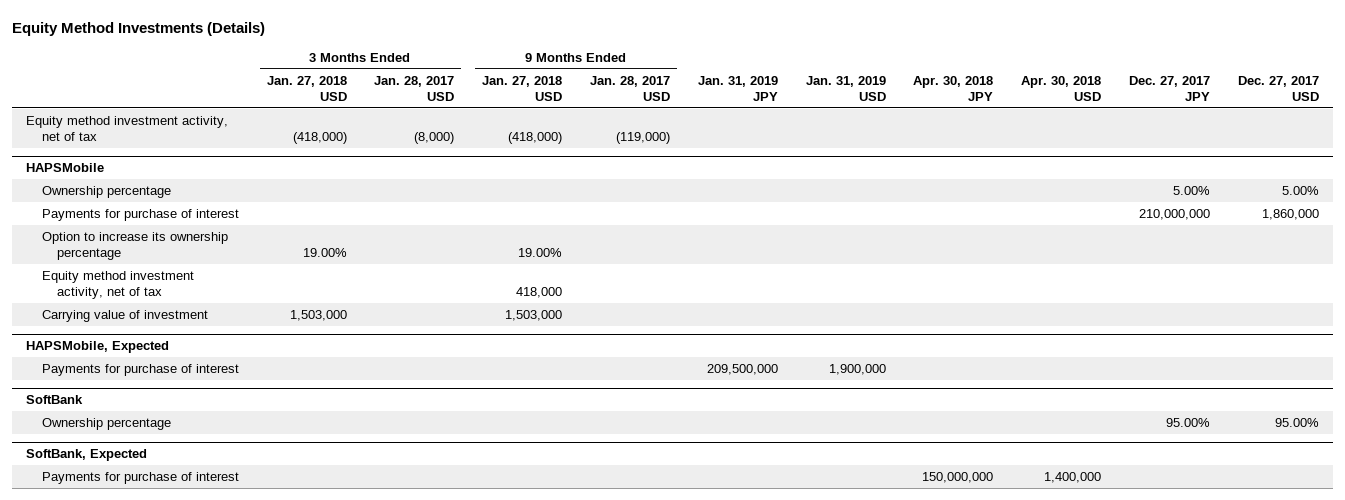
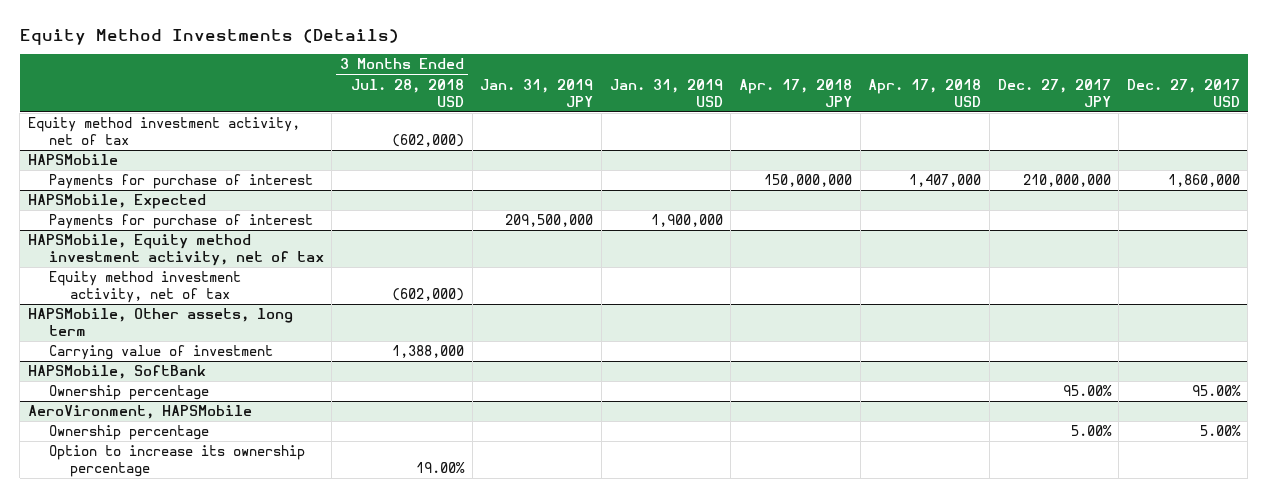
- | 3 Months Ended Jan. 27, 2018 USD | 3 Months Ended Jan. 28, 2017 USD | 9 Months Ended Jan. 27, 2018 USD | 9 Months Ended Jan. 28, 2017 USD | Jan. 31, 2019 JPY | Jan. 31, 2019 USD | Apr. 30, 2018 JPY | Apr. 30, 2018 USD | Dec. 27, 2017 JPY | Dec. 27, 2017 USD
+ | 3 Months Ended Jul. 28, 2018 USD | Jan. 31, 2019 JPY | Jan. 31, 2019 USD | Apr. 17, 2018 JPY | Apr. 17, 2018 USD | Dec. 27, 2017 JPY | Dec. 27, 2017 USD
@ HAPSMobile
- Ownership percentage | | | | | | | | | 5.00% | 5.00%
- Option to increase its ownership percentage | 19.00% | | 19.00% | | | | | | |
- Equity method investment activity, net of tax | | | 418,000 | | | | | | |
- Carrying value of investment | 1,503,000 | | 1,503,000 | | | | | | |
- SoftBank
+ HAPSMobile, Equity method investment activity, net of tax
+ Equity method investment activity, net of tax | (602,000) | | | | | |
+ HAPSMobile, Other assets, long term
+ Carrying value of investment | 1,388,000 | | | | | |
+ HAPSMobile, SoftBank
- SoftBank, Expected
- Payments for purchase of interest | | | | | | | 150,000,000 | 1,400,000 | |
+ AeroVironment, HAPSMobile
+ Ownership percentage | | | | | | 5.00% | 5.00%
+ Option to increase its ownership percentage | 19.00% | | | | | |

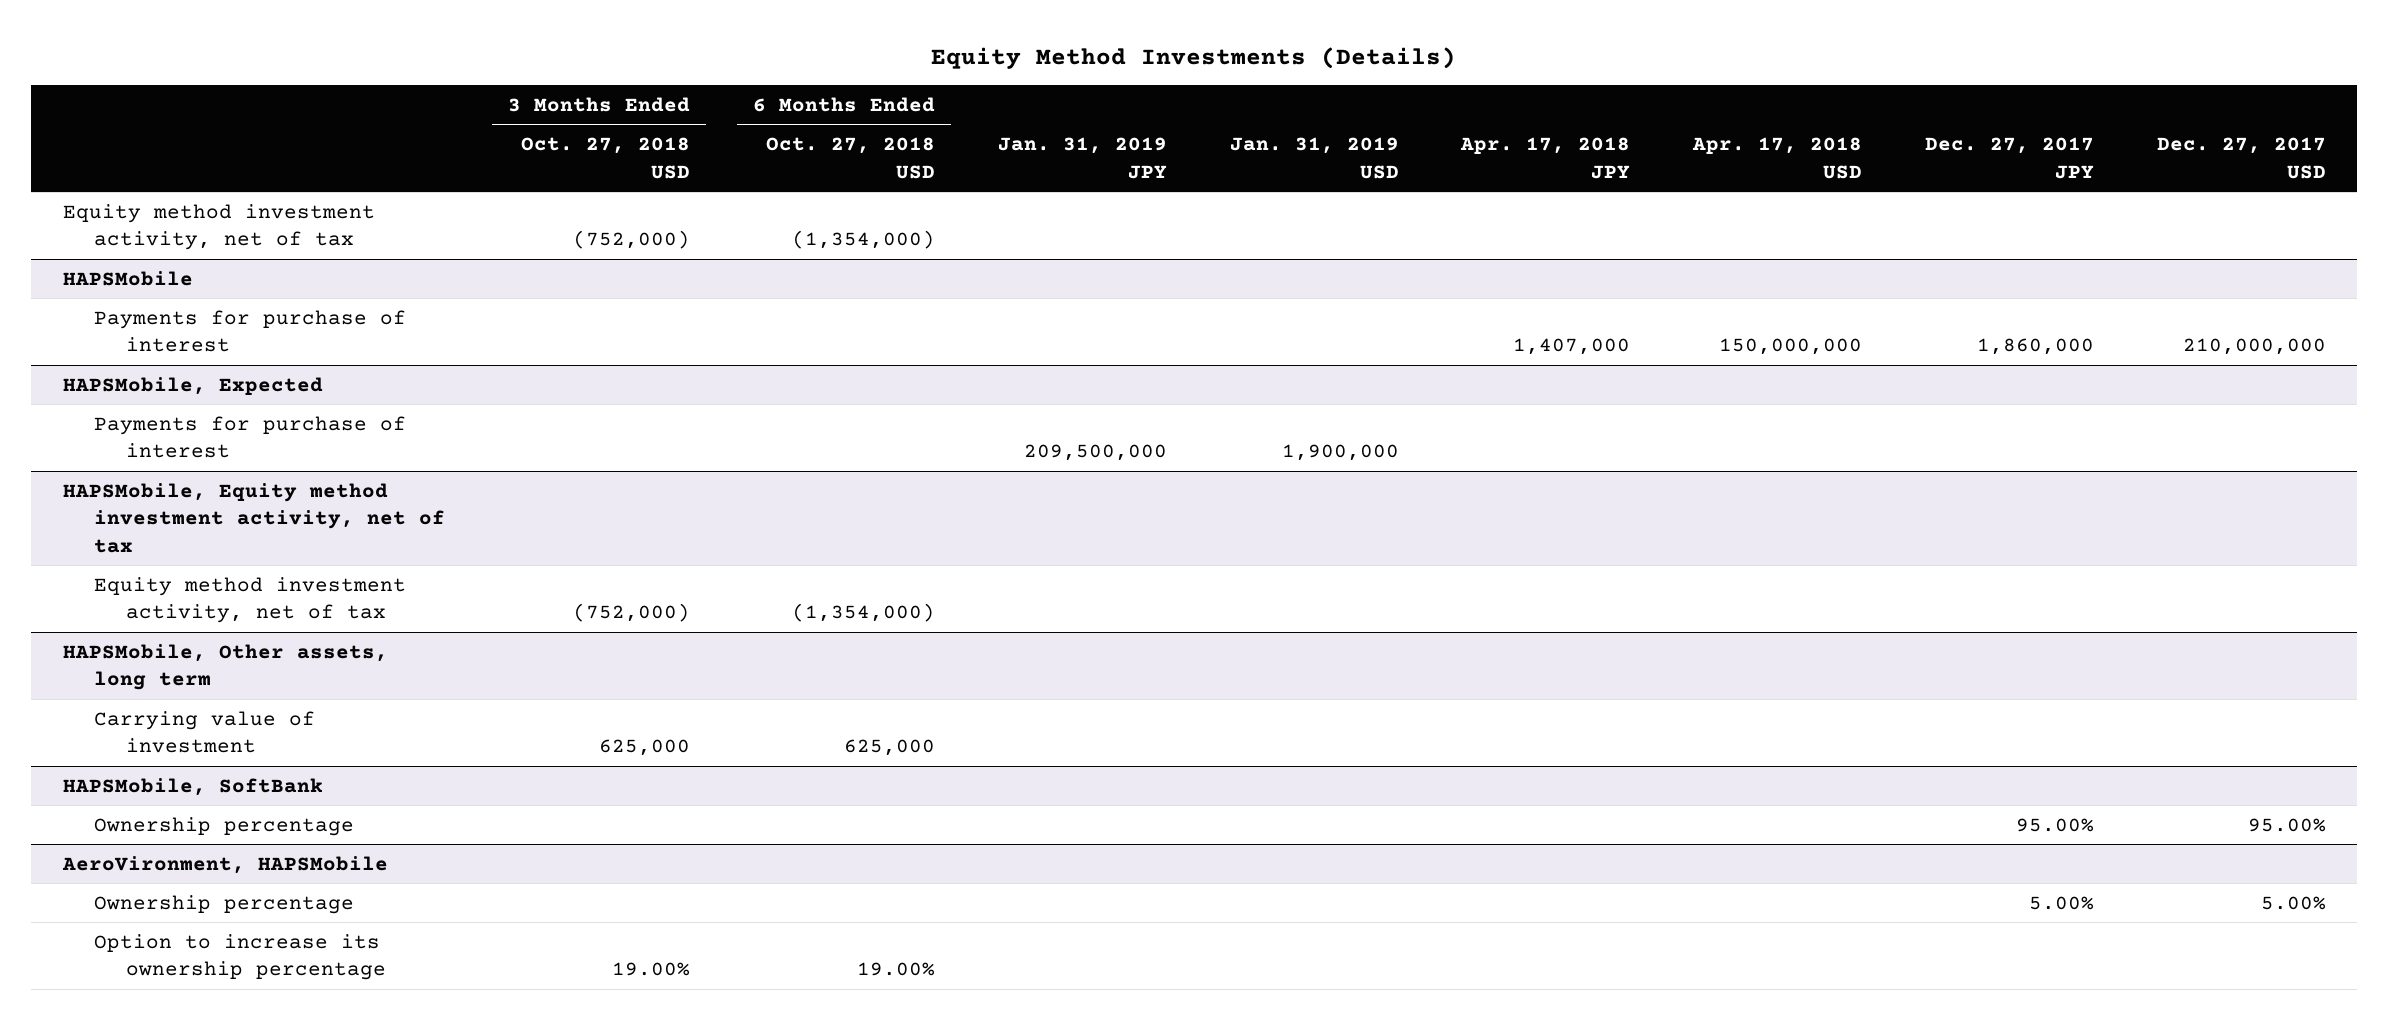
- | 3 Months Ended Jul. 28, 2018 USD | Jan. 31, 2019 JPY | Jan. 31, 2019 USD | Apr. 17, 2018 JPY | Apr. 17, 2018 USD | Dec. 27, 2017 JPY | Dec. 27, 2017 USD
+ | 3 Months Ended Oct. 27, 2018 USD | 6 Months Ended Oct. 27, 2018 USD | Jan. 31, 2019 JPY | Jan. 31, 2019 USD | Apr. 17, 2018 JPY | Apr. 17, 2018 USD | Dec. 27, 2017 JPY | Dec. 27, 2017 USD
@ HAPSMobile
- Payments for purchase of interest | | | | 150,000,000 | 1,407,000 | 210,000,000 | 1,860,000
+ Payments for purchase of interest | | | | | 1,407,000 | 150,000,000 | 1,860,000 | 210,000,000

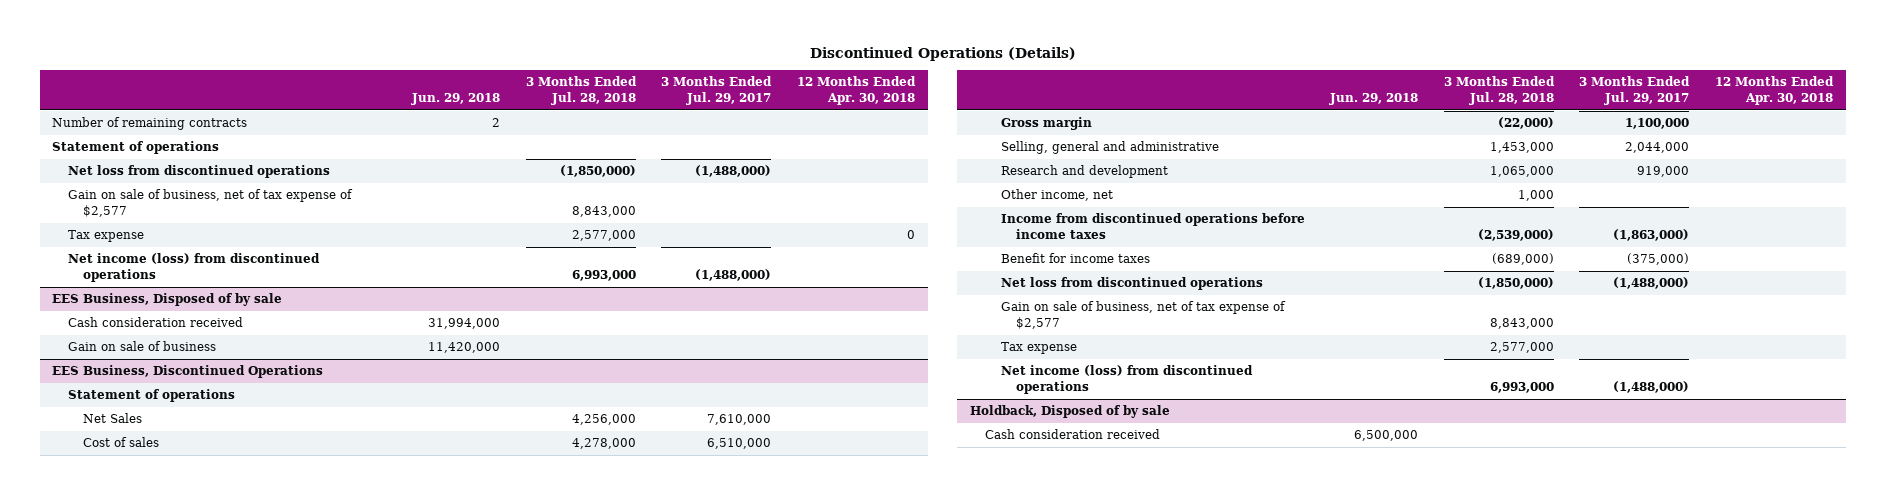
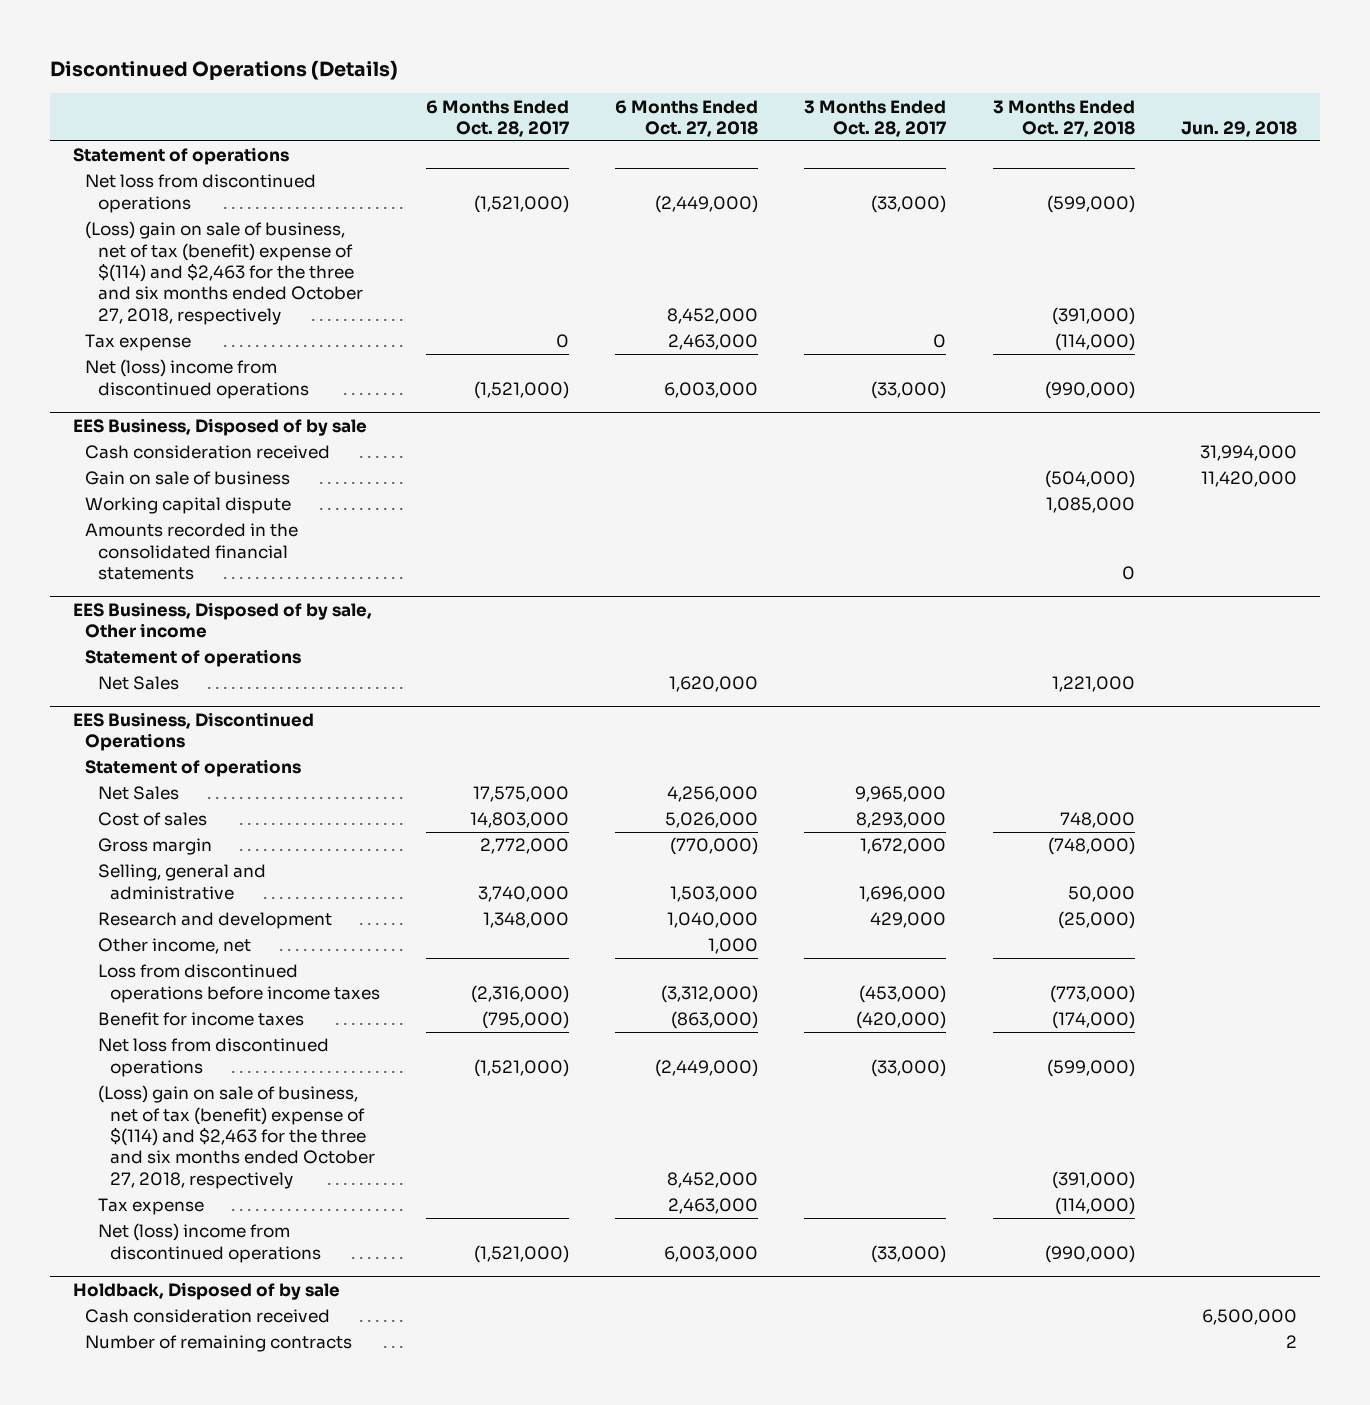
- | Jun. 29, 2018 | 3 Months Ended Jul. 28, 2018 | 3 Months Ended Jul. 29, 2017 | 12 Months Ended Apr. 30, 2018
+ | 6 Months Ended Oct. 28, 2017 | 6 Months Ended Oct. 27, 2018 | 3 Months Ended Oct. 28, 2017 | 3 Months Ended Oct. 27, 2018 | Jun. 29, 2018
- Number of remaining contracts | 2 | | |
- Gain on sale of business, net of tax expense of $2,577 | | 8,843,000 | |
+ (Loss) gain on sale of business, net of tax (benefit) expense of $(114) and $2,463 for the three and six months ended October 27, 2018, respectively | | 8,452,000 | | (391,000) |
- Net income (loss) from discontinued operations | | 6,993,000 | (1,488,000) |
+ Net (loss) income from discontinued operations | (1,521,000) | 6,003,000 | (33,000) | (990,000) |
@ EES Business, Disposed of by sale
+ Working capital dispute | | | | 1,085,000 |
+ Amounts recorded in the consolidated financial statements | | | | 0 |
+ EES Business, Disposed of by sale, Other income
+ Statement of operations
+ Net Sales | | 1,620,000 | | 1,221,000 |
@ EES Business, Discontinued Operations
- Income from discontinued operations before income taxes | | (2,539,000) | (1,863,000) |
+ Loss from discontinued operations before income taxes | (2,316,000) | (3,312,000) | (453,000) | (773,000) |
- Gain on sale of business, net of tax expense of $2,577 | | 8,843,000 | |
+ (Loss) gain on sale of business, net of tax (benefit) expense of $(114) and $2,463 for the three and six months ended October 27, 2018, respectively | | 8,452,000 | | (391,000) |
- Net income (loss) from discontinued operations | | 6,993,000 | (1,488,000) |
+ Net (loss) income from discontinued operations | (1,521,000) | 6,003,000 | (33,000) | (990,000) |
@ Holdback, Disposed of by sale
+ Number of remaining contracts | | | | | 2

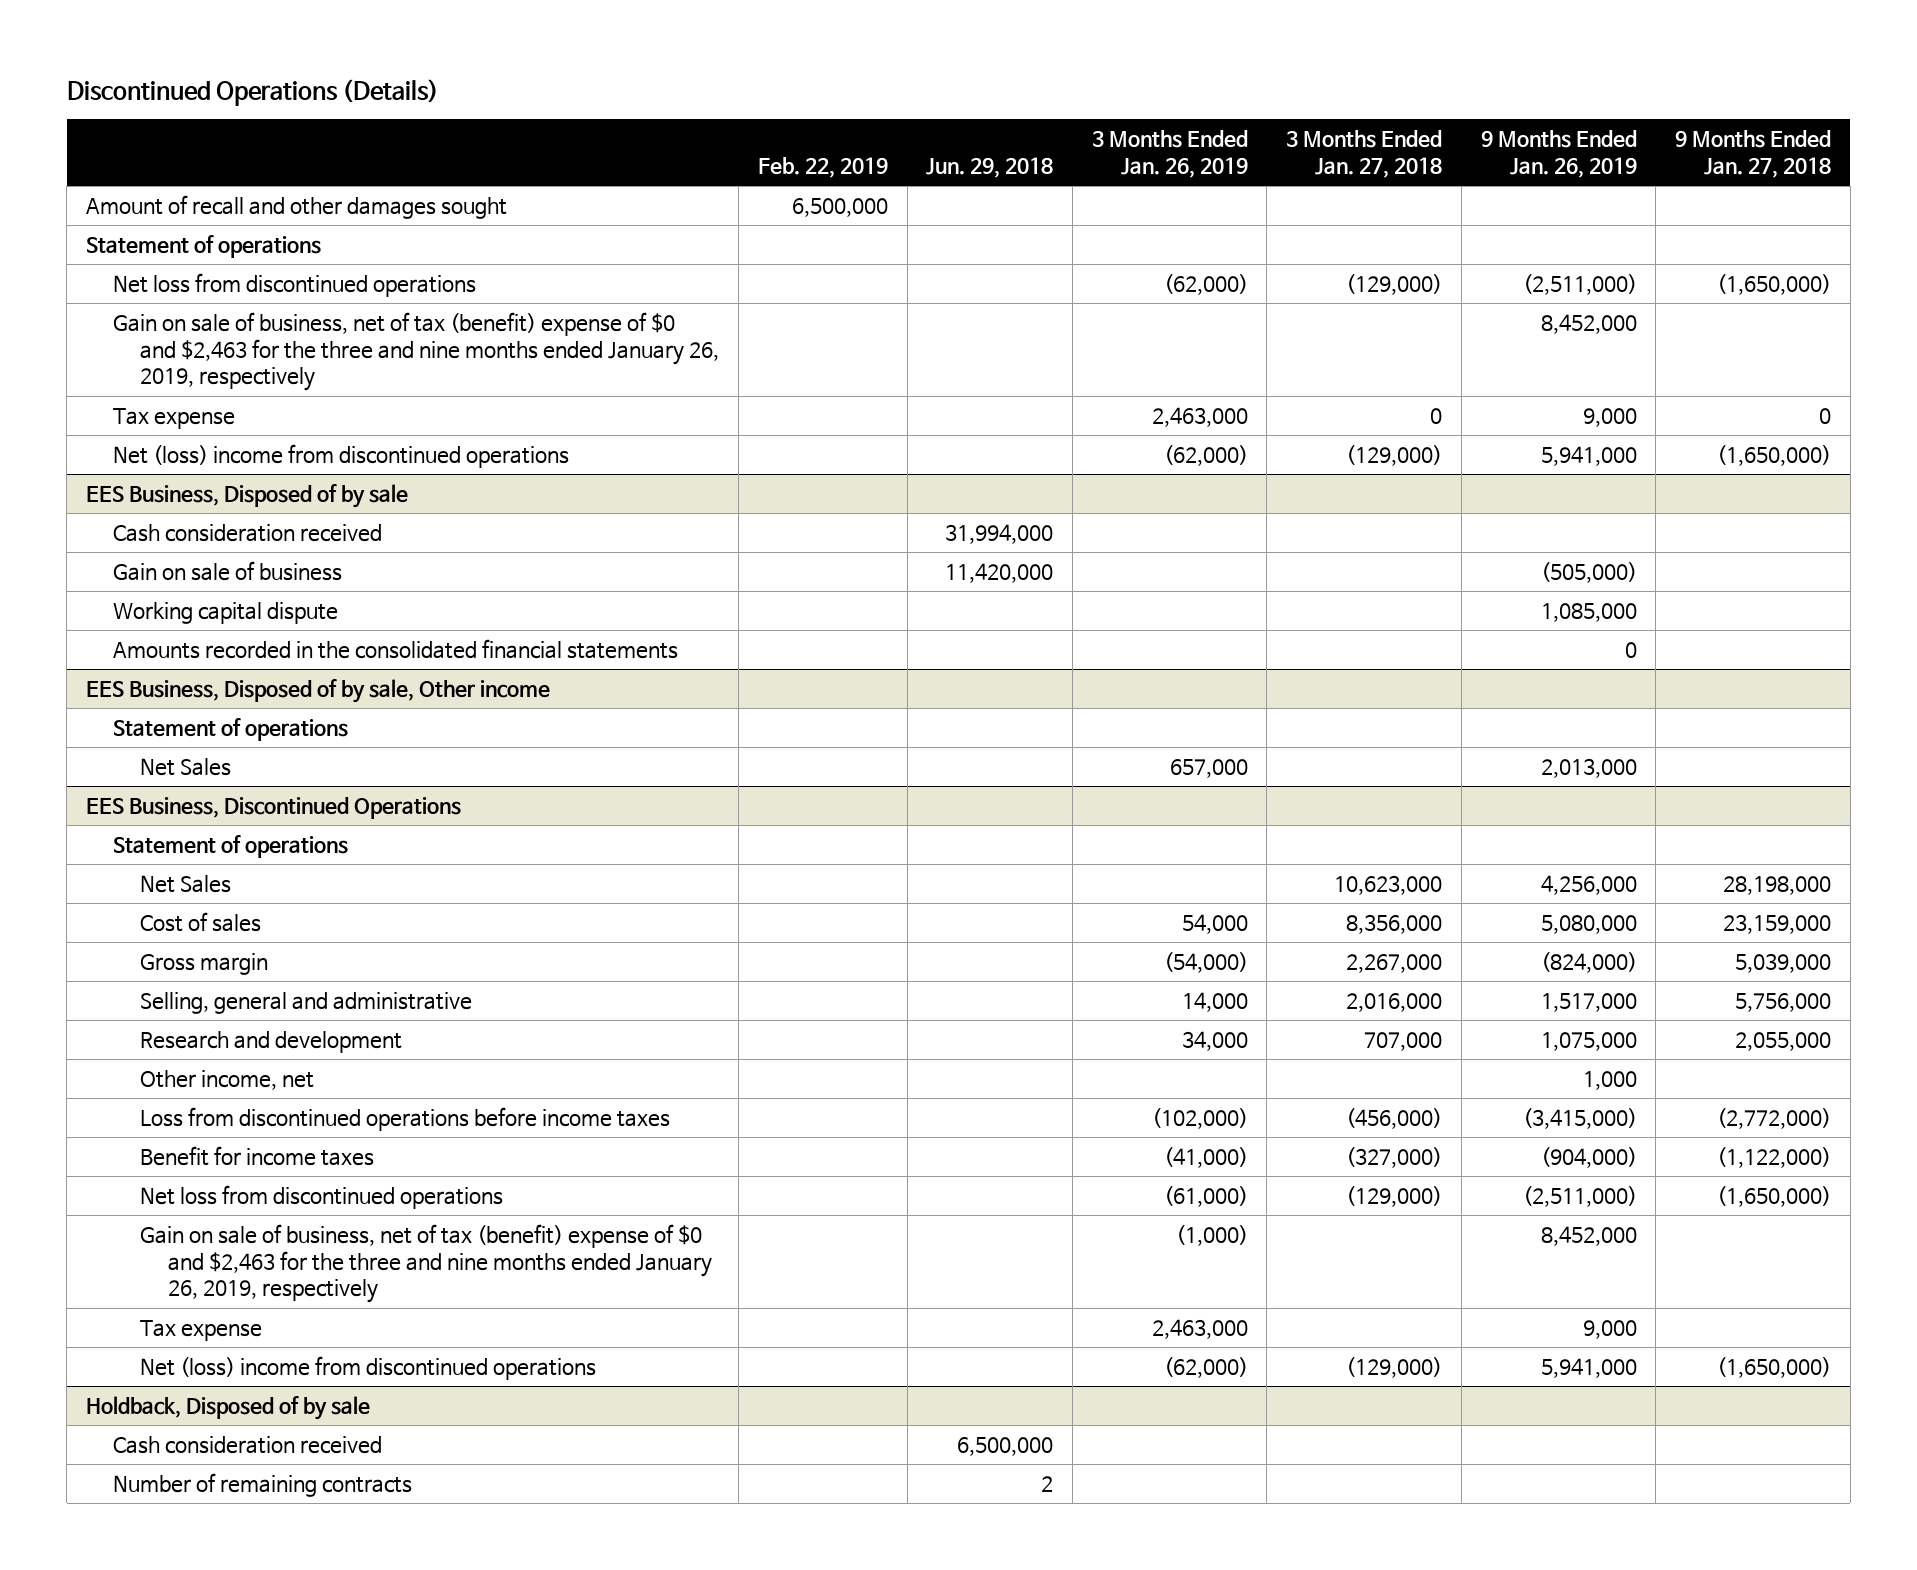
- | 6 Months Ended Oct. 28, 2017 | 6 Months Ended Oct. 27, 2018 | 3 Months Ended Oct. 28, 2017 | 3 Months Ended Oct. 27, 2018 | Jun. 29, 2018
+ | Feb. 22, 2019 | Jun. 29, 2018 | 3 Months Ended Jan. 26, 2019 | 3 Months Ended Jan. 27, 2018 | 9 Months Ended Jan. 26, 2019 | 9 Months Ended Jan. 27, 2018
+ Amount of recall and other damages sought | 6,500,000 | | | | |
- (Loss) gain on sale of business, net of tax (benefit) expense of $(114) and $2,463 for the three and six months ended October 27, 2018, respectively | | 8,452,000 | | (391,000) |
+ Gain on sale of business, net of tax (benefit) expense of $0 and $2,463 for the three and nine months ended January 26, 2019, respectively | | | | | 8,452,000 |
@ EES Business, Discontinued Operations
- (Loss) gain on sale of business, net of tax (benefit) expense of $(114) and $2,463 for the three and six months ended October 27, 2018, respectively | | 8,452,000 | | (391,000) |
+ Gain on sale of business, net of tax (benefit) expense of $0 and $2,463 for the three and nine months ended January 26, 2019, respectively | | | (1,000) | | 8,452,000 |

